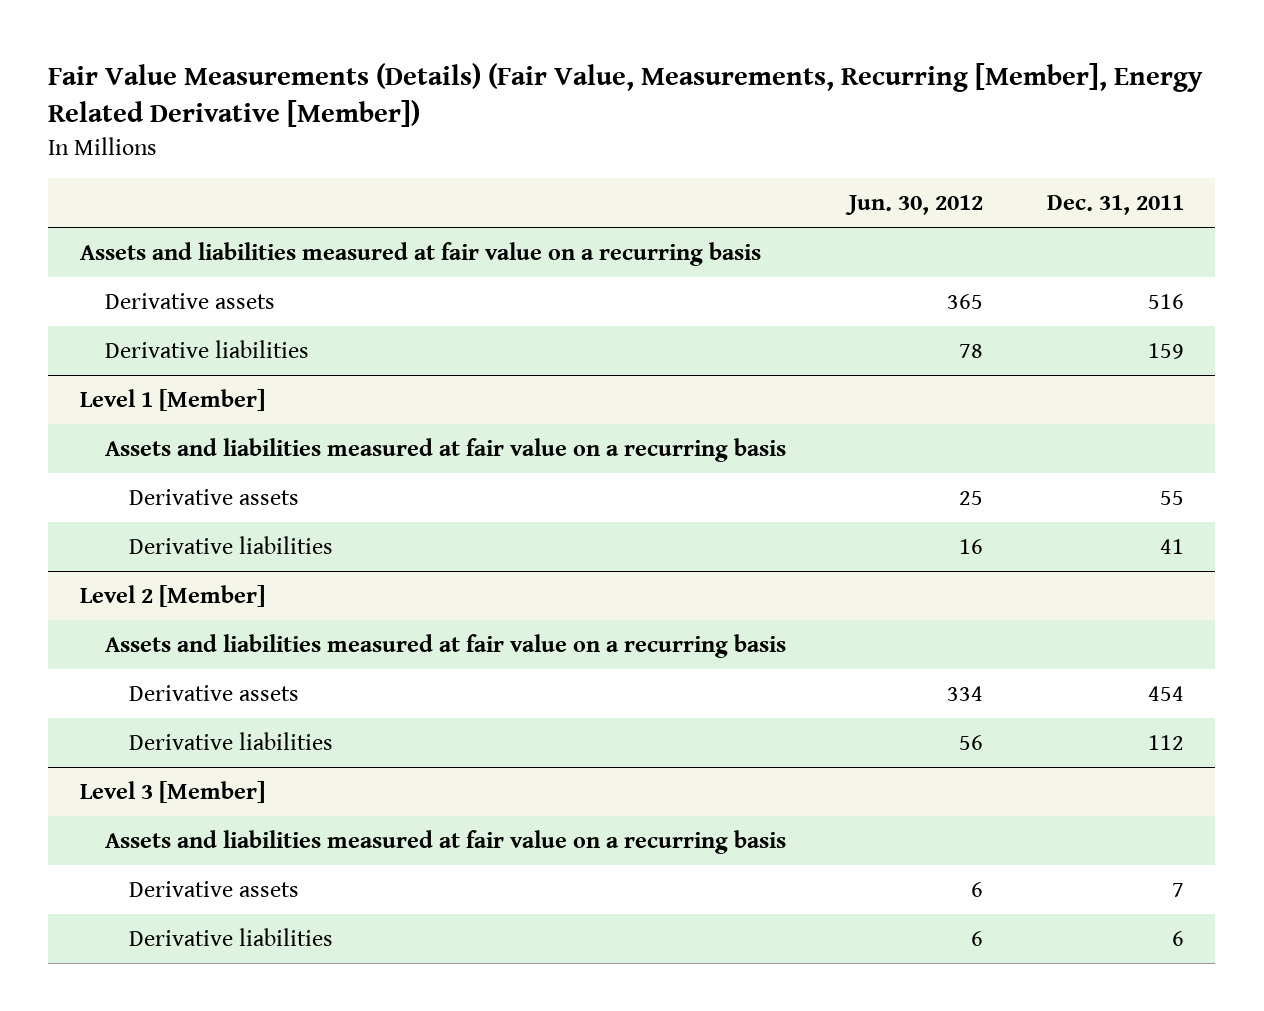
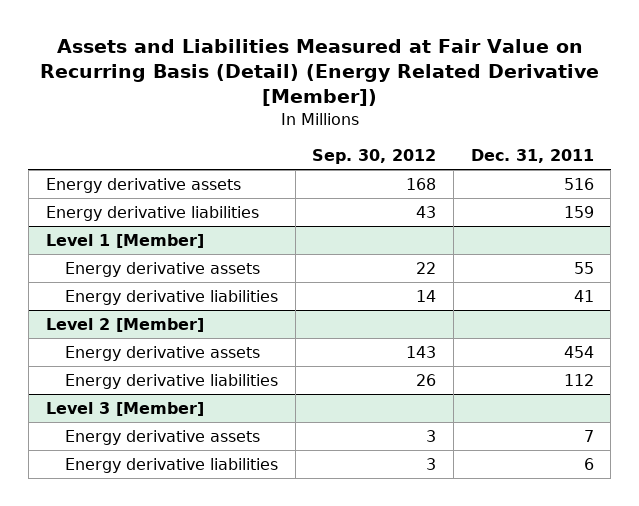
- Fair Value Measurements (Details) (Fair Value, Measurements, Recurring [Member], Energy Related Derivative [Member])
+ Assets and Liabilities Measured at Fair Value on Recurring Basis (Detail) (Energy Related Derivative [Member])
- | Jun. 30, 2012 | Dec. 31, 2011
+ | Sep. 30, 2012 | Dec. 31, 2011
- Assets and liabilities measured at fair value on a recurring basis
- Derivative assets | 365 | 516
- Derivative liabilities | 78 | 159
+ Energy derivative assets | 168 | 516
+ Energy derivative liabilities | 43 | 159
@ Level 1 [Member]
- Assets and liabilities measured at fair value on a recurring basis
- Derivative assets | 25 | 55
- Derivative liabilities | 16 | 41
+ Energy derivative assets | 22 | 55
+ Energy derivative liabilities | 14 | 41
@ Level 2 [Member]
- Assets and liabilities measured at fair value on a recurring basis
- Derivative assets | 334 | 454
- Derivative liabilities | 56 | 112
+ Energy derivative assets | 143 | 454
+ Energy derivative liabilities | 26 | 112
@ Level 3 [Member]
- Assets and liabilities measured at fair value on a recurring basis
- Derivative assets | 6 | 7
- Derivative liabilities | 6 | 6
+ Energy derivative assets | 3 | 7
+ Energy derivative liabilities | 3 | 6

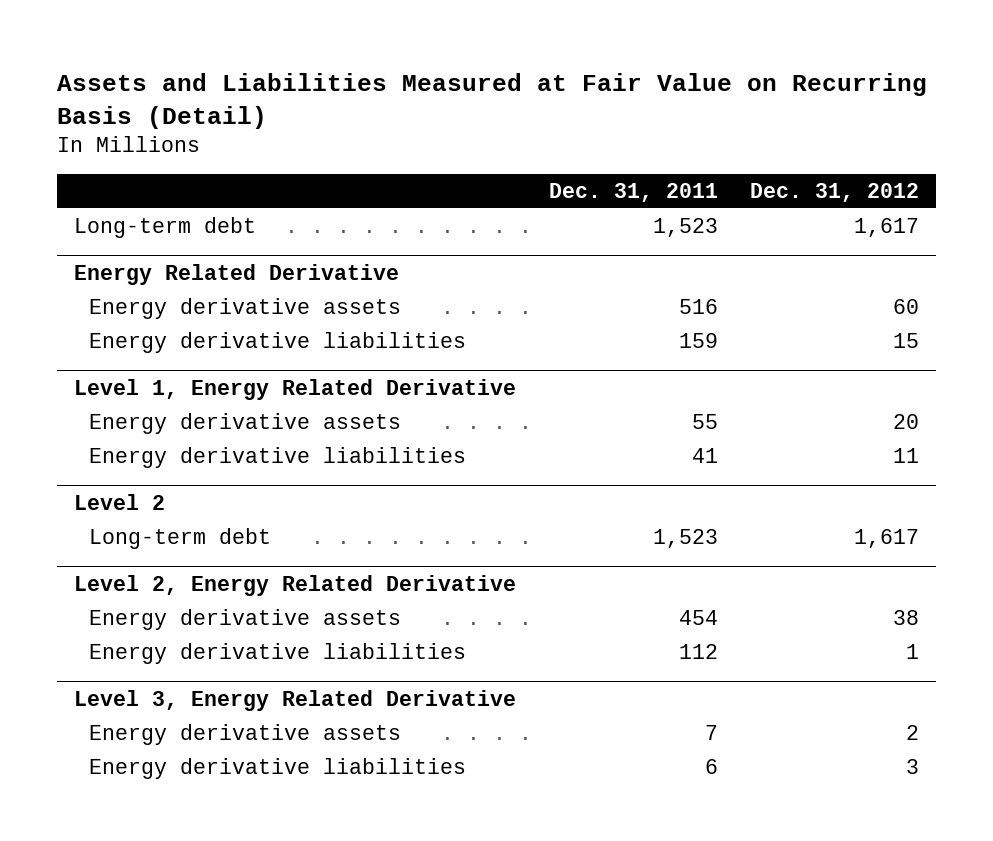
- Assets and Liabilities Measured at Fair Value on Recurring Basis (Detail) (Energy Related Derivative [Member])
+ Assets and Liabilities Measured at Fair Value on Recurring Basis (Detail)
- | Sep. 30, 2012 | Dec. 31, 2011
+ | Dec. 31, 2011 | Dec. 31, 2012
+ Long-term debt | 1,523 | 1,617
+ Energy Related Derivative
- Level 1 [Member]
+ Level 1, Energy Related Derivative
- Level 2 [Member]
+ Level 2
+ Long-term debt | 1,523 | 1,617
+ Level 2, Energy Related Derivative
- Level 3 [Member]
+ Level 3, Energy Related Derivative

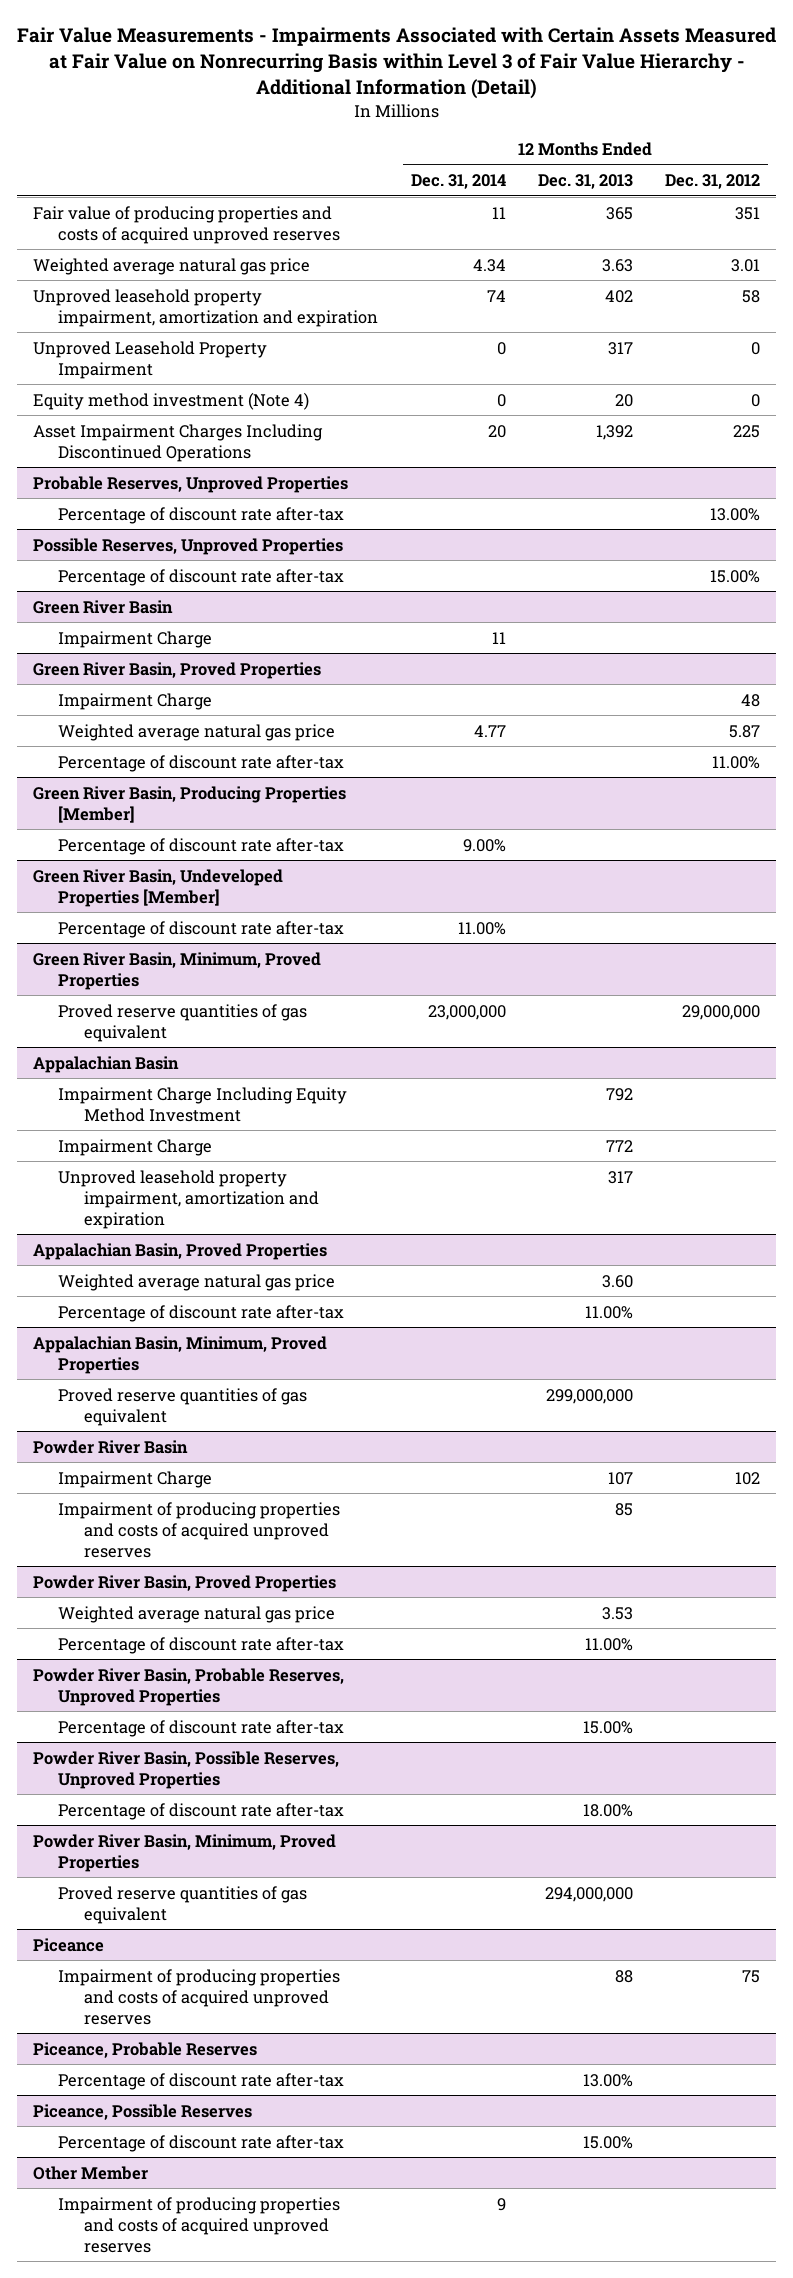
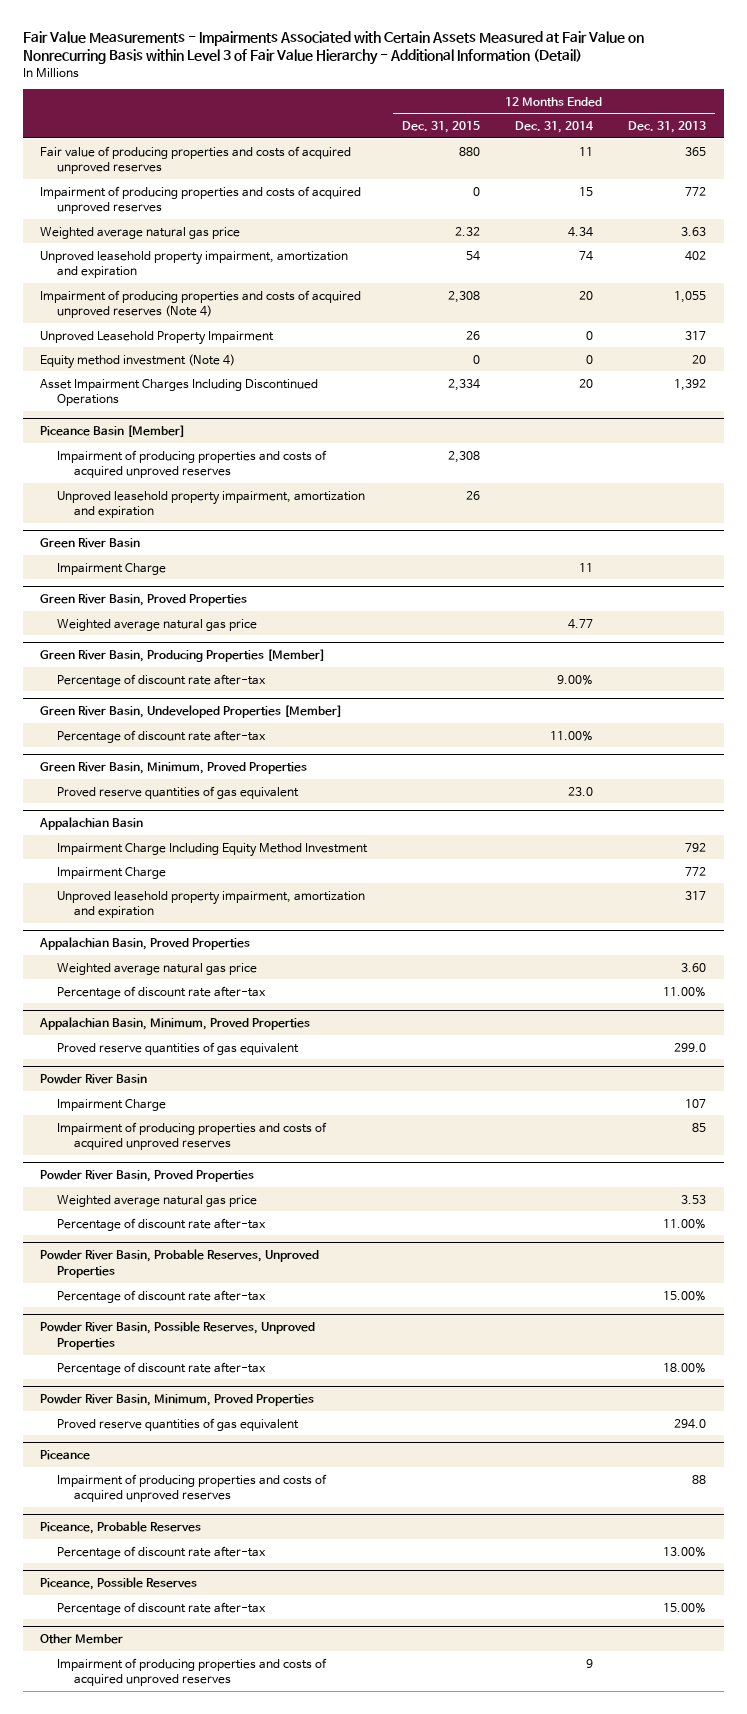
- | 12 Months Ended Dec. 31, 2014 | 12 Months Ended Dec. 31, 2013 | 12 Months Ended Dec. 31, 2012
+ | 12 Months Ended Dec. 31, 2015 | 12 Months Ended Dec. 31, 2014 | 12 Months Ended Dec. 31, 2013
+ Impairment of producing properties and costs of acquired unproved reserves | 0 | 15 | 772
+ Impairment of producing properties and costs of acquired unproved reserves (Note 4) | 2,308 | 20 | 1,055
- Probable Reserves, Unproved Properties
- Percentage of discount rate after-tax | | | 13.00%
- Possible Reserves, Unproved Properties
- Percentage of discount rate after-tax | | | 15.00%
+ Piceance Basin [Member]
+ Impairment of producing properties and costs of acquired unproved reserves | 2,308 | |
+ Unproved leasehold property impairment, amortization and expiration | 26 | |
@ Green River Basin, Proved Properties
- Impairment Charge | | | 48
- Percentage of discount rate after-tax | | | 11.00%
@ Green River Basin, Minimum, Proved Properties
- Proved reserve quantities of gas equivalent | 23,000,000 | | 29,000,000
+ Proved reserve quantities of gas equivalent | | 23.0 |
@ Appalachian Basin, Minimum, Proved Properties
- Proved reserve quantities of gas equivalent | | 299,000,000 |
+ Proved reserve quantities of gas equivalent | | | 299.0
@ Powder River Basin, Minimum, Proved Properties
- Proved reserve quantities of gas equivalent | | 294,000,000 |
+ Proved reserve quantities of gas equivalent | | | 294.0

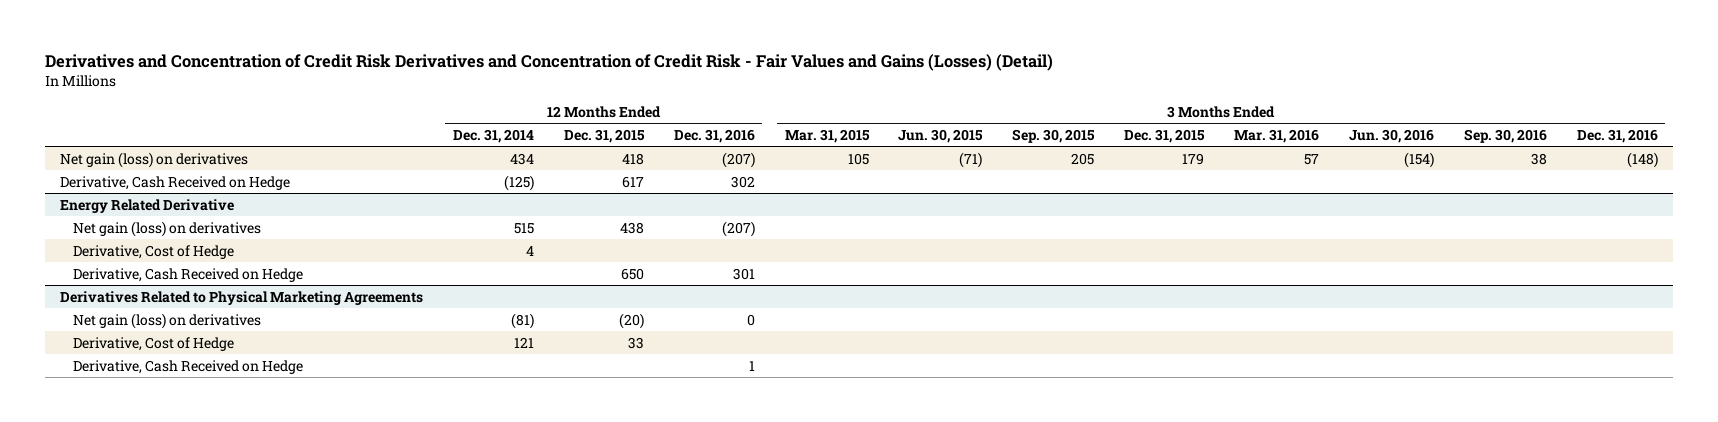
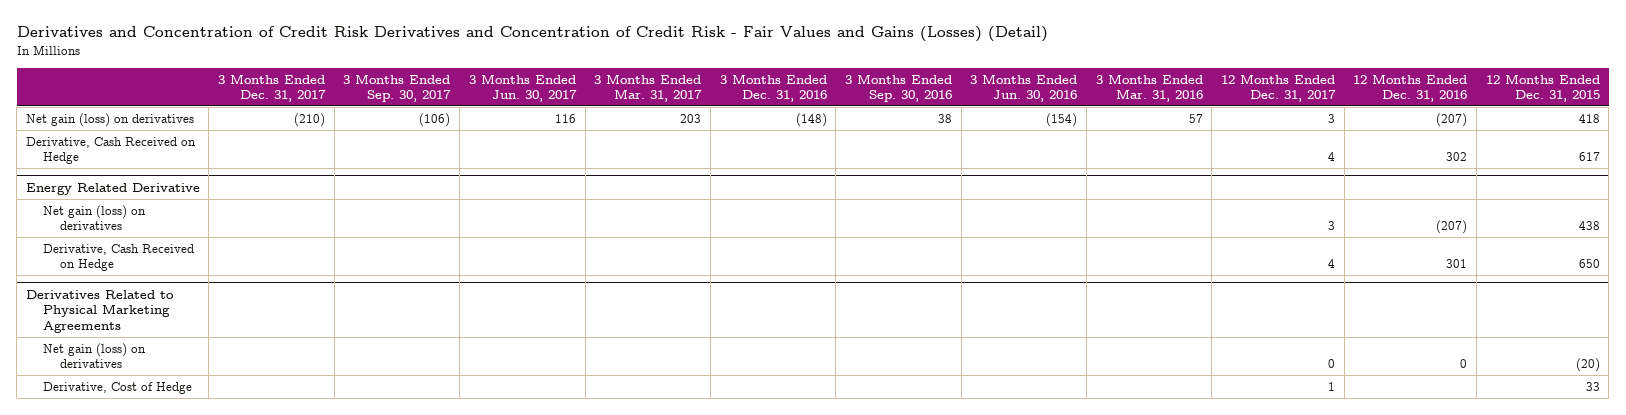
- | 12 Months Ended Dec. 31, 2014 | 12 Months Ended Dec. 31, 2015 | 12 Months Ended Dec. 31, 2016 | 3 Months Ended Mar. 31, 2015 | 3 Months Ended Jun. 30, 2015 | 3 Months Ended Sep. 30, 2015 | 3 Months Ended Dec. 31, 2015 | 3 Months Ended Mar. 31, 2016 | 3 Months Ended Jun. 30, 2016 | 3 Months Ended Sep. 30, 2016 | 3 Months Ended Dec. 31, 2016
+ | 3 Months Ended Dec. 31, 2017 | 3 Months Ended Sep. 30, 2017 | 3 Months Ended Jun. 30, 2017 | 3 Months Ended Mar. 31, 2017 | 3 Months Ended Dec. 31, 2016 | 3 Months Ended Sep. 30, 2016 | 3 Months Ended Jun. 30, 2016 | 3 Months Ended Mar. 31, 2016 | 12 Months Ended Dec. 31, 2017 | 12 Months Ended Dec. 31, 2016 | 12 Months Ended Dec. 31, 2015
@ Energy Related Derivative
- Derivative, Cost of Hedge | 4 | | | | | | | | | |
@ Derivatives Related to Physical Marketing Agreements
- Derivative, Cash Received on Hedge | | | 1 | | | | | | | |

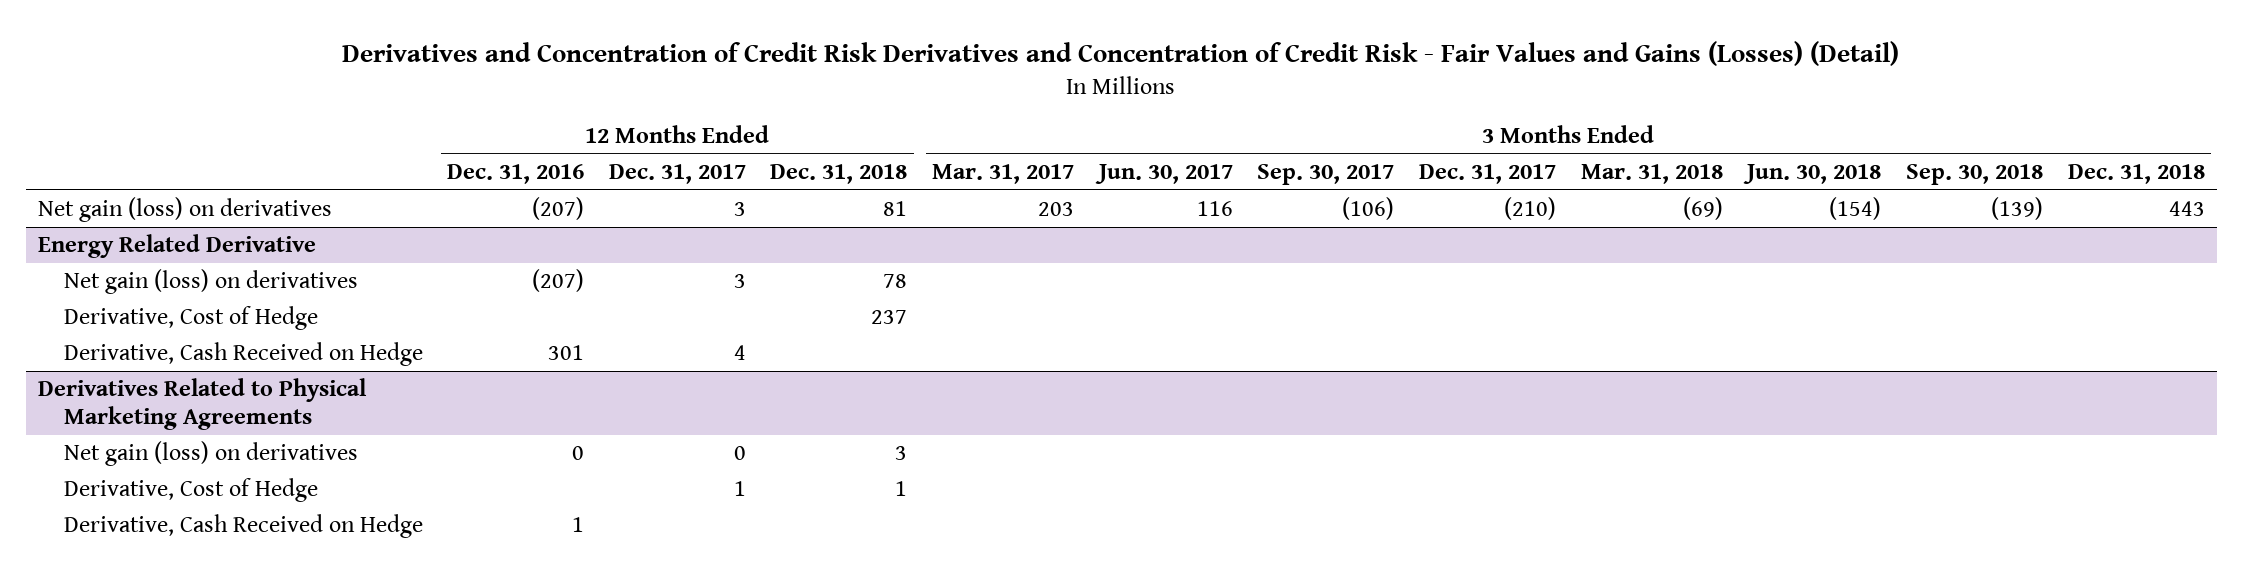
- | 3 Months Ended Dec. 31, 2017 | 3 Months Ended Sep. 30, 2017 | 3 Months Ended Jun. 30, 2017 | 3 Months Ended Mar. 31, 2017 | 3 Months Ended Dec. 31, 2016 | 3 Months Ended Sep. 30, 2016 | 3 Months Ended Jun. 30, 2016 | 3 Months Ended Mar. 31, 2016 | 12 Months Ended Dec. 31, 2017 | 12 Months Ended Dec. 31, 2016 | 12 Months Ended Dec. 31, 2015
+ | 12 Months Ended Dec. 31, 2016 | 12 Months Ended Dec. 31, 2017 | 12 Months Ended Dec. 31, 2018 | 3 Months Ended Mar. 31, 2017 | 3 Months Ended Jun. 30, 2017 | 3 Months Ended Sep. 30, 2017 | 3 Months Ended Dec. 31, 2017 | 3 Months Ended Mar. 31, 2018 | 3 Months Ended Jun. 30, 2018 | 3 Months Ended Sep. 30, 2018 | 3 Months Ended Dec. 31, 2018
- Derivative, Cash Received on Hedge | | | | | | | | | 4 | 302 | 617
@ Energy Related Derivative
+ Derivative, Cost of Hedge | | | 237 | | | | | | | |
@ Derivatives Related to Physical Marketing Agreements
+ Derivative, Cash Received on Hedge | 1 | | | | | | | | | |

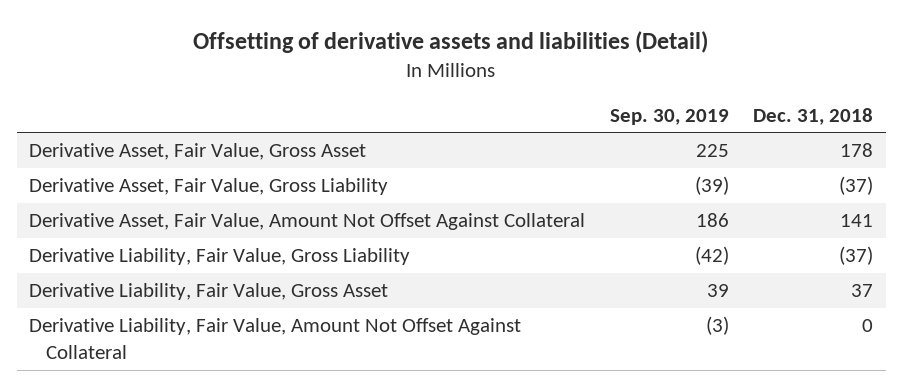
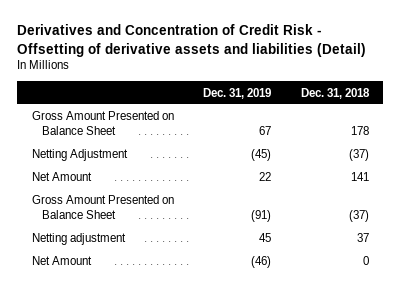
- Offsetting of derivative assets and liabilities (Detail)
+ Derivatives and Concentration of Credit Risk - Offsetting of derivative assets and liabilities (Detail)
- | Sep. 30, 2019 | Dec. 31, 2018
+ | Dec. 31, 2019 | Dec. 31, 2018
- Derivative Asset, Fair Value, Gross Asset | 225 | 178
- Derivative Asset, Fair Value, Gross Liability | (39) | (37)
- Derivative Asset, Fair Value, Amount Not Offset Against Collateral | 186 | 141
- Derivative Liability, Fair Value, Gross Liability | (42) | (37)
- Derivative Liability, Fair Value, Gross Asset | 39 | 37
- Derivative Liability, Fair Value, Amount Not Offset Against Collateral | (3) | 0
+ Gross Amount Presented on Balance Sheet | 67 | 178
+ Netting Adjustment | (45) | (37)
+ Net Amount | 22 | 141
+ Gross Amount Presented on Balance Sheet | (91) | (37)
+ Netting adjustment | 45 | 37
+ Net Amount | (46) | 0

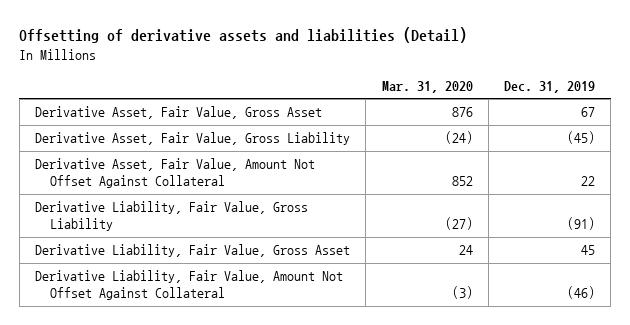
- Derivatives and Concentration of Credit Risk - Offsetting of derivative assets and liabilities (Detail)
+ Offsetting of derivative assets and liabilities (Detail)
- | Dec. 31, 2019 | Dec. 31, 2018
+ | Mar. 31, 2020 | Dec. 31, 2019
- Gross Amount Presented on Balance Sheet | 67 | 178
- Netting Adjustment | (45) | (37)
- Net Amount | 22 | 141
- Gross Amount Presented on Balance Sheet | (91) | (37)
- Netting adjustment | 45 | 37
- Net Amount | (46) | 0
+ Derivative Asset, Fair Value, Gross Asset | 876 | 67
+ Derivative Asset, Fair Value, Gross Liability | (24) | (45)
+ Derivative Asset, Fair Value, Amount Not Offset Against Collateral | 852 | 22
+ Derivative Liability, Fair Value, Gross Liability | (27) | (91)
+ Derivative Liability, Fair Value, Gross Asset | 24 | 45
+ Derivative Liability, Fair Value, Amount Not Offset Against Collateral | (3) | (46)

